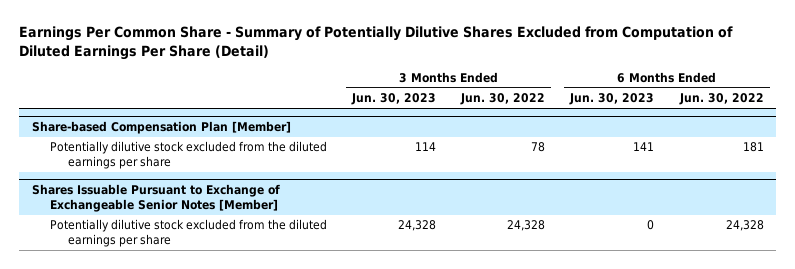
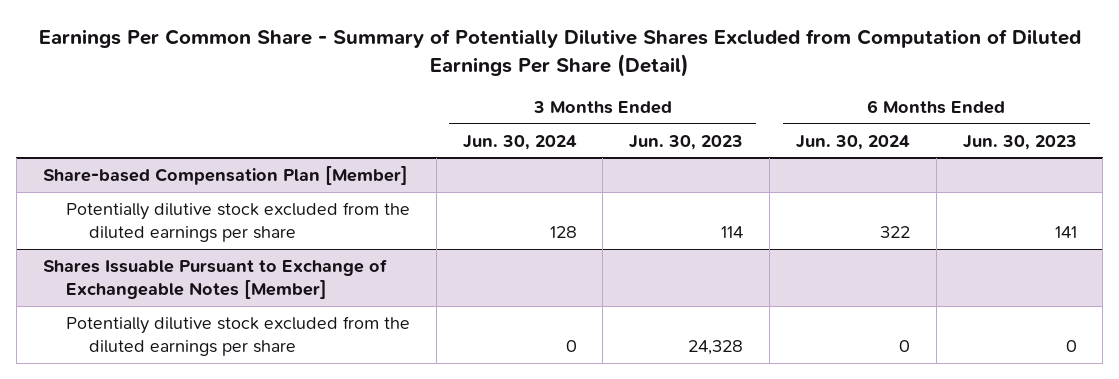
- | 3 Months Ended Jun. 30, 2023 | 3 Months Ended Jun. 30, 2022 | 6 Months Ended Jun. 30, 2023 | 6 Months Ended Jun. 30, 2022
+ | 3 Months Ended Jun. 30, 2024 | 3 Months Ended Jun. 30, 2023 | 6 Months Ended Jun. 30, 2024 | 6 Months Ended Jun. 30, 2023
- Shares Issuable Pursuant to Exchange of Exchangeable Senior Notes [Member]
+ Shares Issuable Pursuant to Exchange of Exchangeable Notes [Member]

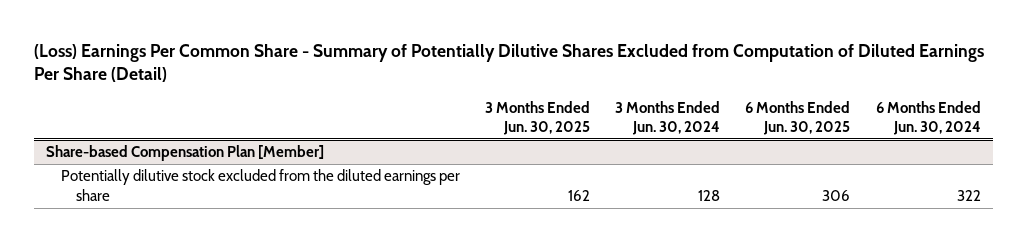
- Earnings Per Common Share - Summary of Potentially Dilutive Shares Excluded from Computation of Diluted Earnings Per Share (Detail)
+ (Loss) Earnings Per Common Share - Summary of Potentially Dilutive Shares Excluded from Computation of Diluted Earnings Per Share (Detail)
- | 3 Months Ended Jun. 30, 2024 | 3 Months Ended Jun. 30, 2023 | 6 Months Ended Jun. 30, 2024 | 6 Months Ended Jun. 30, 2023
+ | 3 Months Ended Jun. 30, 2025 | 3 Months Ended Jun. 30, 2024 | 6 Months Ended Jun. 30, 2025 | 6 Months Ended Jun. 30, 2024
- Shares Issuable Pursuant to Exchange of Exchangeable Notes [Member]
- Potentially dilutive stock excluded from the diluted earnings per share | 0 | 24,328 | 0 | 0

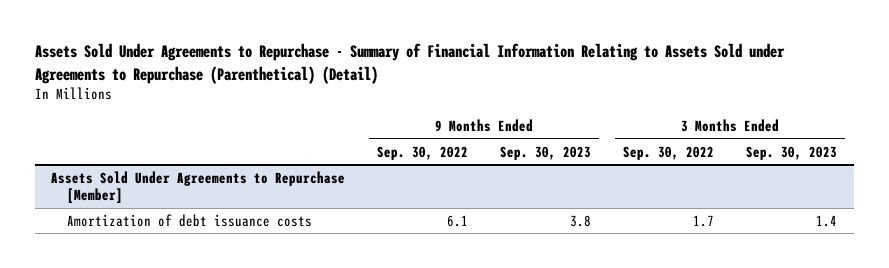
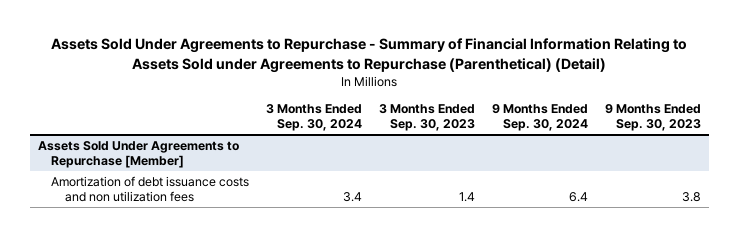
- | 9 Months Ended Sep. 30, 2022 | 9 Months Ended Sep. 30, 2023 | 3 Months Ended Sep. 30, 2022 | 3 Months Ended Sep. 30, 2023
+ | 3 Months Ended Sep. 30, 2024 | 3 Months Ended Sep. 30, 2023 | 9 Months Ended Sep. 30, 2024 | 9 Months Ended Sep. 30, 2023
@ Assets Sold Under Agreements to Repurchase [Member]
- Amortization of debt issuance costs | 6.1 | 3.8 | 1.7 | 1.4
+ Amortization of debt issuance costs and non utilization fees | 3.4 | 1.4 | 6.4 | 3.8

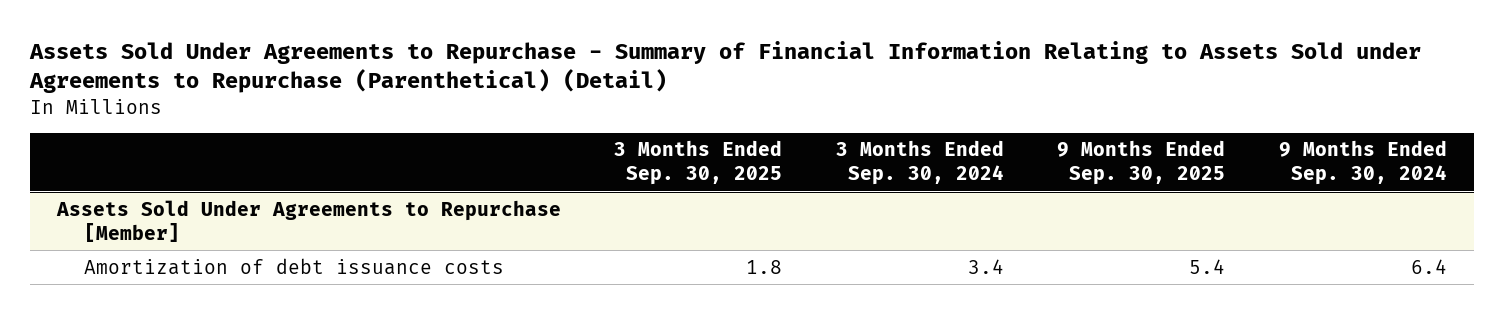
- | 3 Months Ended Sep. 30, 2024 | 3 Months Ended Sep. 30, 2023 | 9 Months Ended Sep. 30, 2024 | 9 Months Ended Sep. 30, 2023
+ | 3 Months Ended Sep. 30, 2025 | 3 Months Ended Sep. 30, 2024 | 9 Months Ended Sep. 30, 2025 | 9 Months Ended Sep. 30, 2024
@ Assets Sold Under Agreements to Repurchase [Member]
- Amortization of debt issuance costs and non utilization fees | 3.4 | 1.4 | 6.4 | 3.8
+ Amortization of debt issuance costs | 1.8 | 3.4 | 5.4 | 6.4

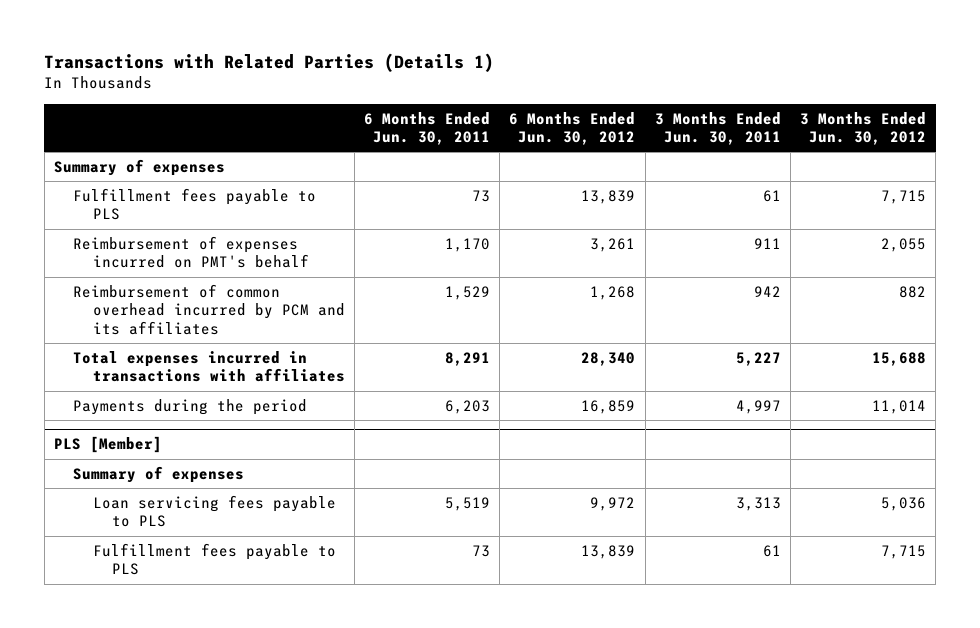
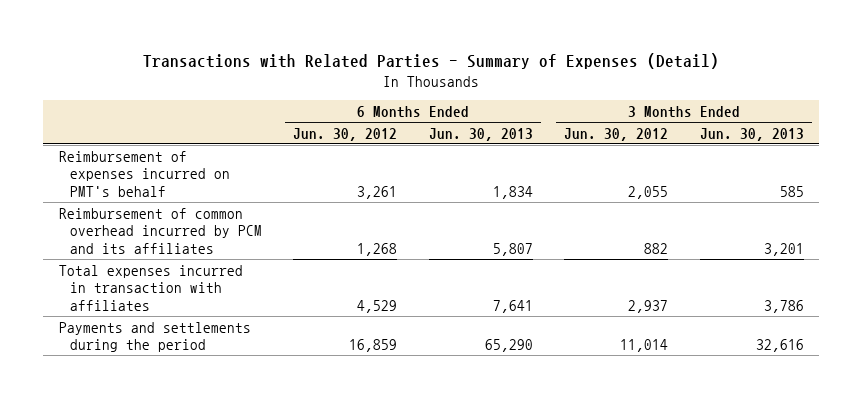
- Transactions with Related Parties (Details 1)
+ Transactions with Related Parties - Summary of Expenses (Detail)
- | 6 Months Ended Jun. 30, 2011 | 6 Months Ended Jun. 30, 2012 | 3 Months Ended Jun. 30, 2011 | 3 Months Ended Jun. 30, 2012
+ | 6 Months Ended Jun. 30, 2012 | 6 Months Ended Jun. 30, 2013 | 3 Months Ended Jun. 30, 2012 | 3 Months Ended Jun. 30, 2013
- Summary of expenses
- Fulfillment fees payable to PLS | 73 | 13,839 | 61 | 7,715
- Total expenses incurred in transactions with affiliates | 8,291 | 28,340 | 5,227 | 15,688
- Payments during the period | 6,203 | 16,859 | 4,997 | 11,014
- PLS [Member]
- Summary of expenses
- Loan servicing fees payable to PLS | 5,519 | 9,972 | 3,313 | 5,036
- Fulfillment fees payable to PLS | 73 | 13,839 | 61 | 7,715
+ Total expenses incurred in transaction with affiliates | 4,529 | 7,641 | 2,937 | 3,786
+ Payments and settlements during the period | 16,859 | 65,290 | 11,014 | 32,616

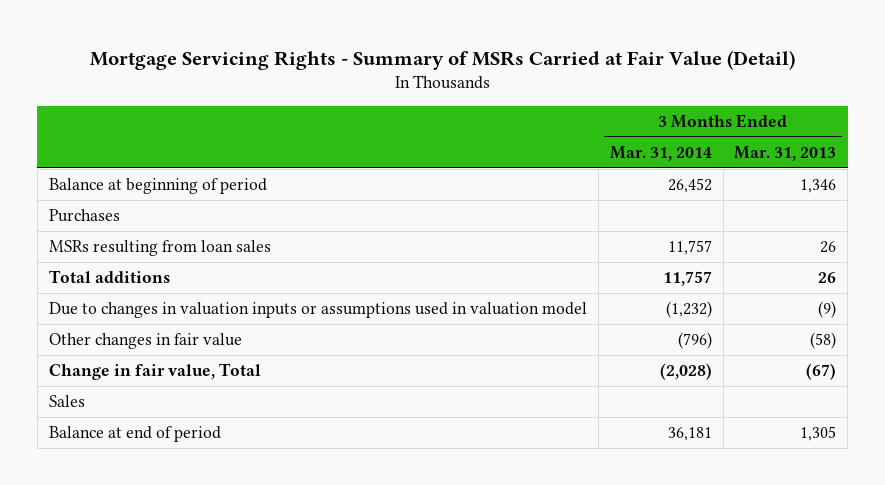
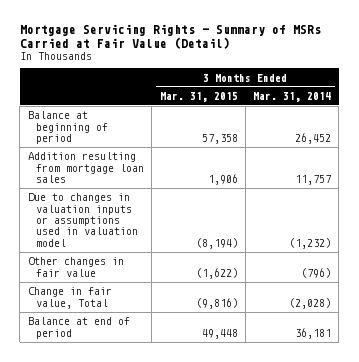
- | 3 Months Ended Mar. 31, 2014 | 3 Months Ended Mar. 31, 2013
+ | 3 Months Ended Mar. 31, 2015 | 3 Months Ended Mar. 31, 2014
- Purchases
- MSRs resulting from loan sales | 11,757 | 26
- Total additions | 11,757 | 26
+ Addition resulting from mortgage loan sales | 1,906 | 11,757
- Sales

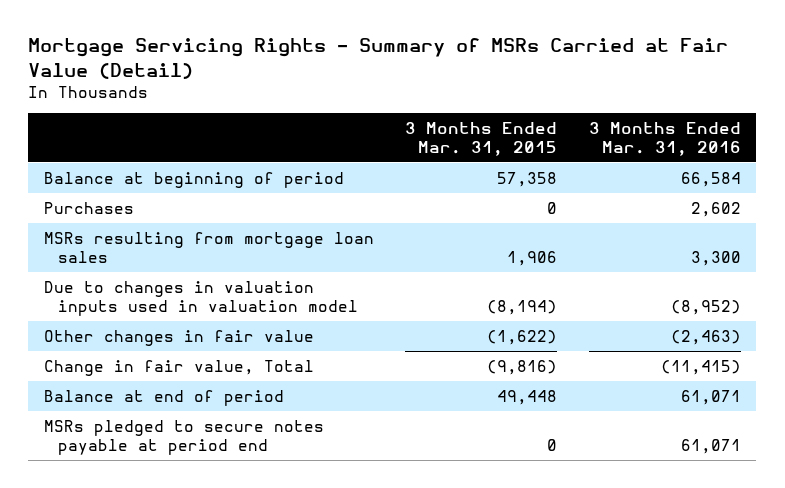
- | 3 Months Ended Mar. 31, 2015 | 3 Months Ended Mar. 31, 2014
+ | 3 Months Ended Mar. 31, 2015 | 3 Months Ended Mar. 31, 2016
- Addition resulting from mortgage loan sales | 1,906 | 11,757
- Due to changes in valuation inputs or assumptions used in valuation model | (8,194) | (1,232)
+ Purchases | 0 | 2,602
+ MSRs resulting from mortgage loan sales | 1,906 | 3,300
+ Due to changes in valuation inputs used in valuation model | (8,194) | (8,952)
+ MSRs pledged to secure notes payable at period end | 0 | 61,071

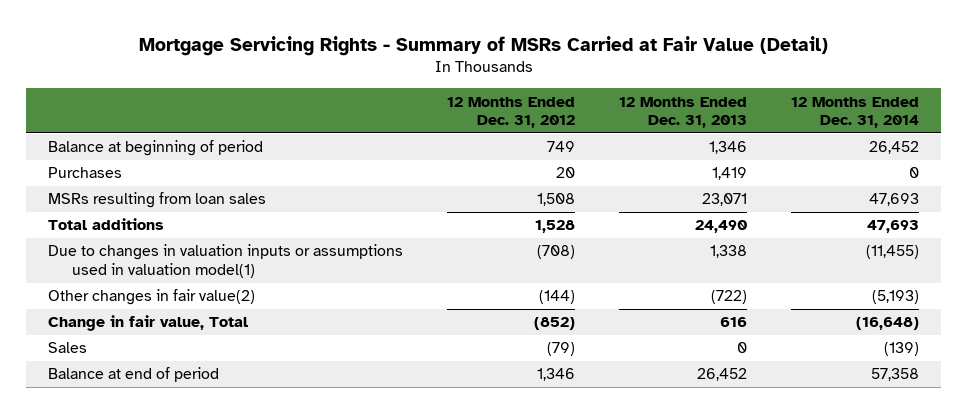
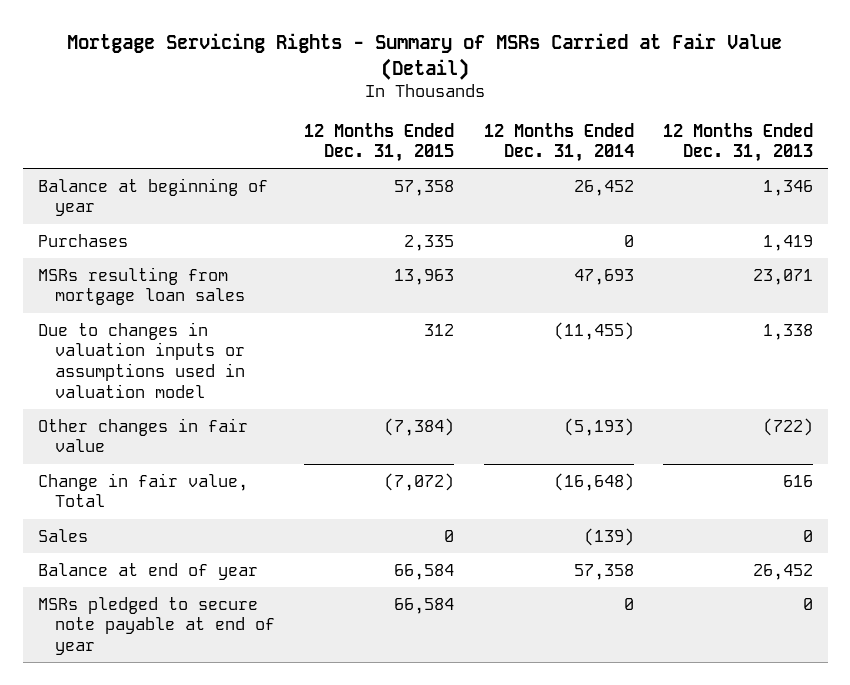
- | 12 Months Ended Dec. 31, 2012 | 12 Months Ended Dec. 31, 2013 | 12 Months Ended Dec. 31, 2014
+ | 12 Months Ended Dec. 31, 2015 | 12 Months Ended Dec. 31, 2014 | 12 Months Ended Dec. 31, 2013
- Balance at beginning of period | 749 | 1,346 | 26,452
+ Balance at beginning of year | 57,358 | 26,452 | 1,346
- MSRs resulting from loan sales | 1,508 | 23,071 | 47,693
- Total additions | 1,528 | 24,490 | 47,693
- Due to changes in valuation inputs or assumptions used in valuation model(1) | (708) | 1,338 | (11,455)
- Other changes in fair value(2) | (144) | (722) | (5,193)
+ MSRs resulting from mortgage loan sales | 13,963 | 47,693 | 23,071
+ Due to changes in valuation inputs or assumptions used in valuation model | 312 | (11,455) | 1,338
+ Other changes in fair value | (7,384) | (5,193) | (722)
- Balance at end of period | 1,346 | 26,452 | 57,358
+ Balance at end of year | 66,584 | 57,358 | 26,452
+ MSRs pledged to secure note payable at end of year | 66,584 | 0 | 0

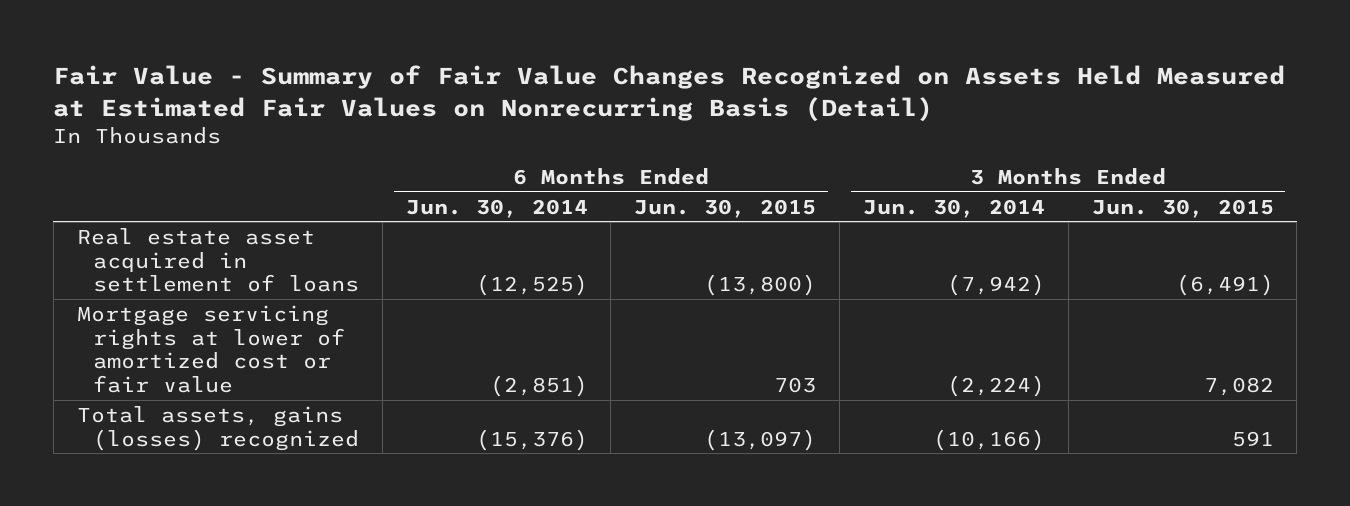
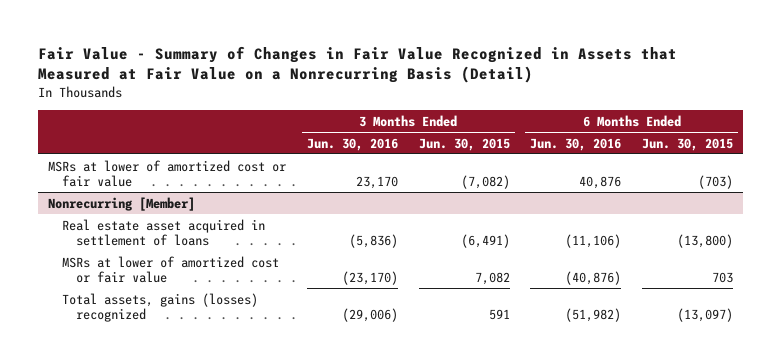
- Fair Value - Summary of Fair Value Changes Recognized on Assets Held Measured at Estimated Fair Values on Nonrecurring Basis (Detail)
+ Fair Value - Summary of Changes in Fair Value Recognized in Assets that Measured at Fair Value on a Nonrecurring Basis (Detail)
- | 6 Months Ended Jun. 30, 2014 | 6 Months Ended Jun. 30, 2015 | 3 Months Ended Jun. 30, 2014 | 3 Months Ended Jun. 30, 2015
+ | 3 Months Ended Jun. 30, 2016 | 3 Months Ended Jun. 30, 2015 | 6 Months Ended Jun. 30, 2016 | 6 Months Ended Jun. 30, 2015
+ MSRs at lower of amortized cost or fair value | 23,170 | (7,082) | 40,876 | (703)
+ Nonrecurring [Member]
- Mortgage servicing rights at lower of amortized cost or fair value | (2,851) | 703 | (2,224) | 7,082
+ MSRs at lower of amortized cost or fair value | (23,170) | 7,082 | (40,876) | 703

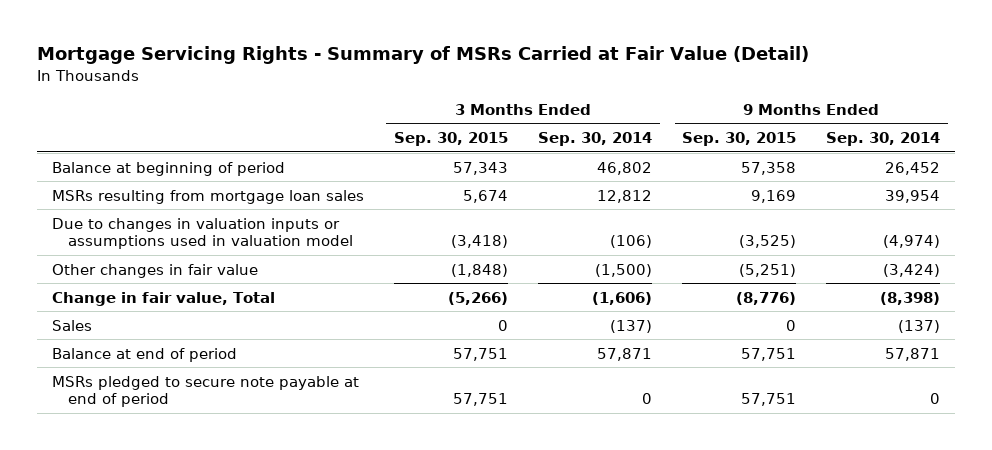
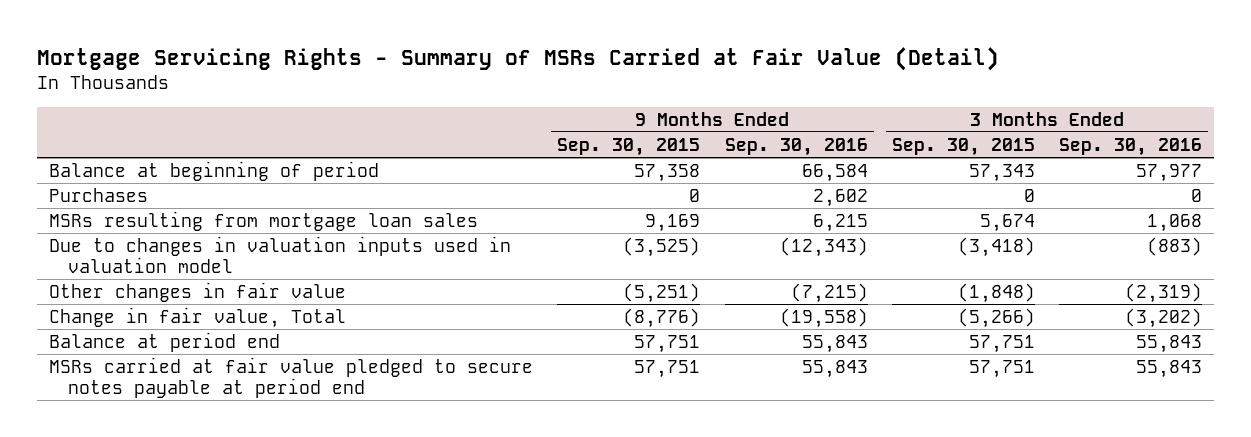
- | 3 Months Ended Sep. 30, 2015 | 3 Months Ended Sep. 30, 2014 | 9 Months Ended Sep. 30, 2015 | 9 Months Ended Sep. 30, 2014
+ | 9 Months Ended Sep. 30, 2015 | 9 Months Ended Sep. 30, 2016 | 3 Months Ended Sep. 30, 2015 | 3 Months Ended Sep. 30, 2016
+ Purchases | 0 | 2,602 | 0 | 0
- Due to changes in valuation inputs or assumptions used in valuation model | (3,418) | (106) | (3,525) | (4,974)
+ Due to changes in valuation inputs used in valuation model | (3,525) | (12,343) | (3,418) | (883)
- Sales | 0 | (137) | 0 | (137)
- Balance at end of period | 57,751 | 57,871 | 57,751 | 57,871
- MSRs pledged to secure note payable at end of period | 57,751 | 0 | 57,751 | 0
+ Balance at period end | 57,751 | 55,843 | 57,751 | 55,843
+ MSRs carried at fair value pledged to secure notes payable at period end | 57,751 | 55,843 | 57,751 | 55,843

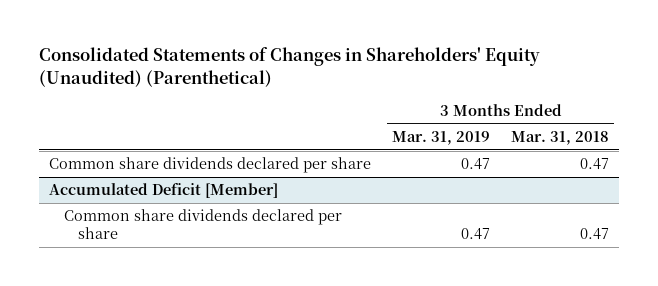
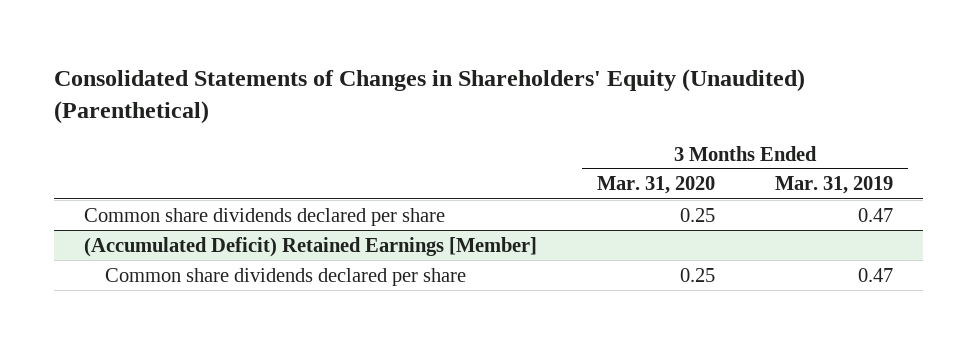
- | 3 Months Ended Mar. 31, 2019 | 3 Months Ended Mar. 31, 2018
+ | 3 Months Ended Mar. 31, 2020 | 3 Months Ended Mar. 31, 2019
- Accumulated Deficit [Member]
+ (Accumulated Deficit) Retained Earnings [Member]

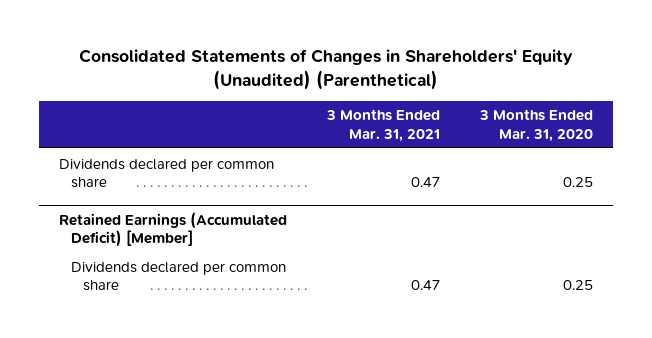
- | 3 Months Ended Mar. 31, 2020 | 3 Months Ended Mar. 31, 2019
+ | 3 Months Ended Mar. 31, 2021 | 3 Months Ended Mar. 31, 2020
- Common share dividends declared per share | 0.25 | 0.47
- (Accumulated Deficit) Retained Earnings [Member]
- Common share dividends declared per share | 0.25 | 0.47
+ Dividends declared per common share | 0.47 | 0.25
+ Retained Earnings (Accumulated Deficit) [Member]
+ Dividends declared per common share | 0.47 | 0.25

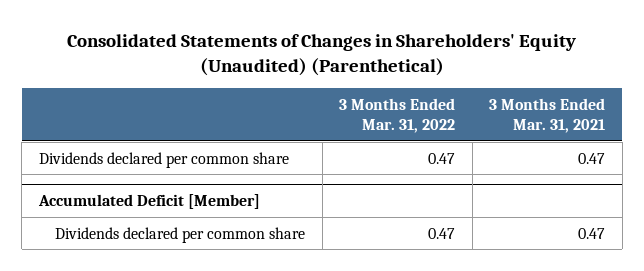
- | 3 Months Ended Mar. 31, 2021 | 3 Months Ended Mar. 31, 2020
+ | 3 Months Ended Mar. 31, 2022 | 3 Months Ended Mar. 31, 2021
- Retained Earnings (Accumulated Deficit) [Member]
+ Accumulated Deficit [Member]

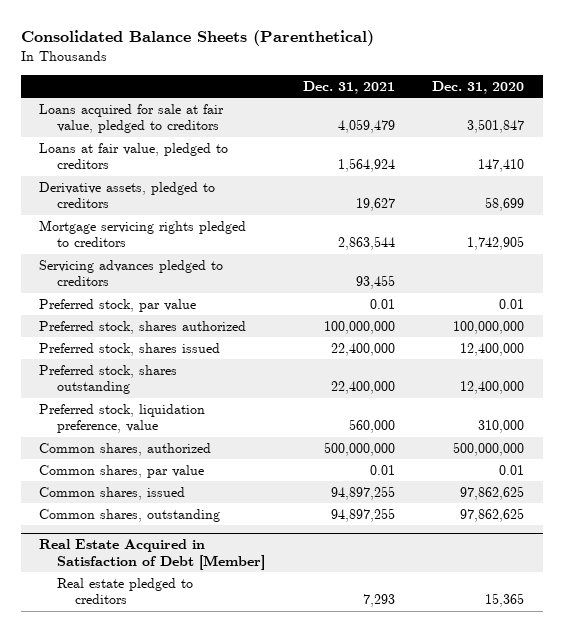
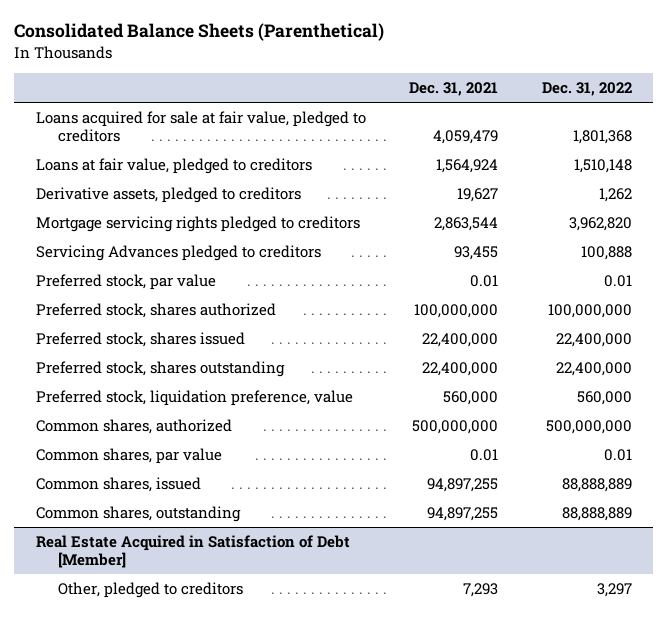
- | Dec. 31, 2021 | Dec. 31, 2020
+ | Dec. 31, 2021 | Dec. 31, 2022
- Servicing advances pledged to creditors | 93,455 |
+ Servicing Advances pledged to creditors | 93,455 | 100,888
@ Real Estate Acquired in Satisfaction of Debt [Member]
- Real estate pledged to creditors | 7,293 | 15,365
+ Other, pledged to creditors | 7,293 | 3,297

